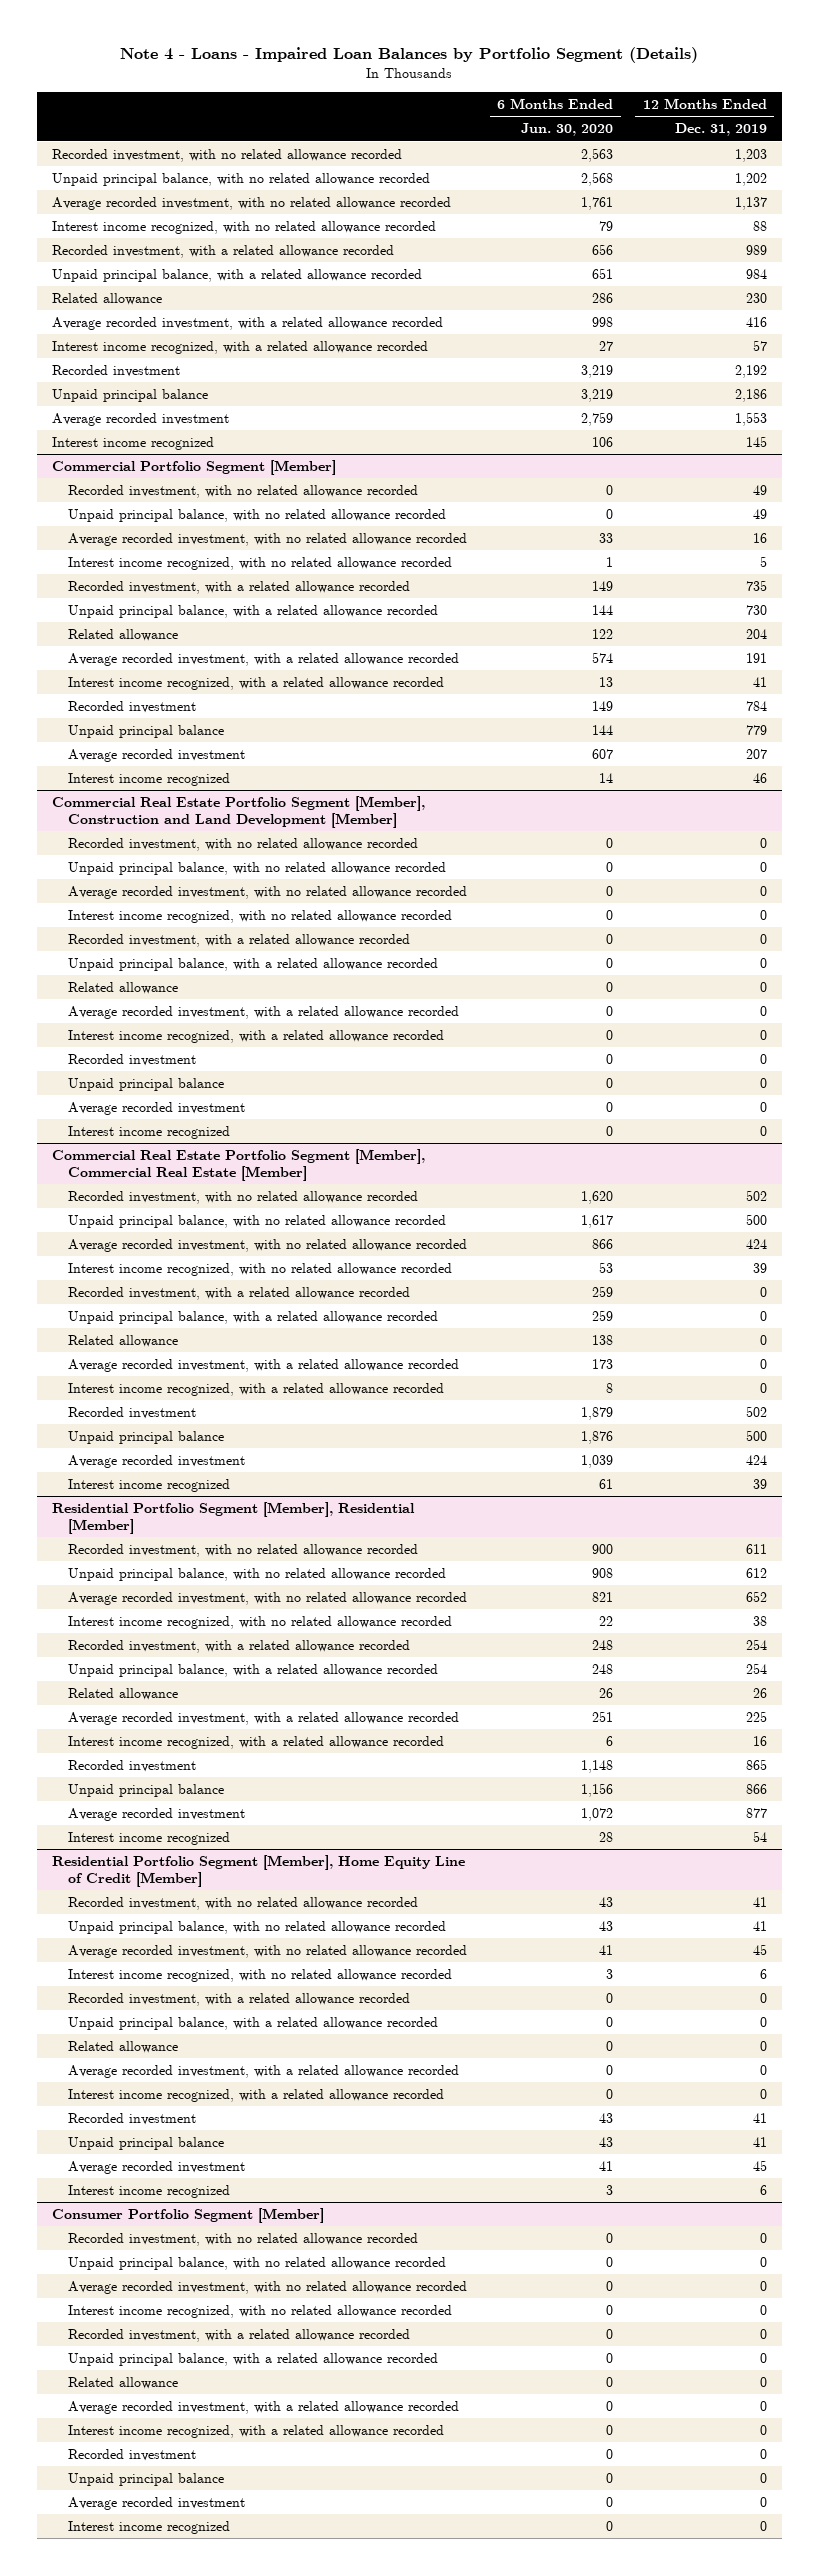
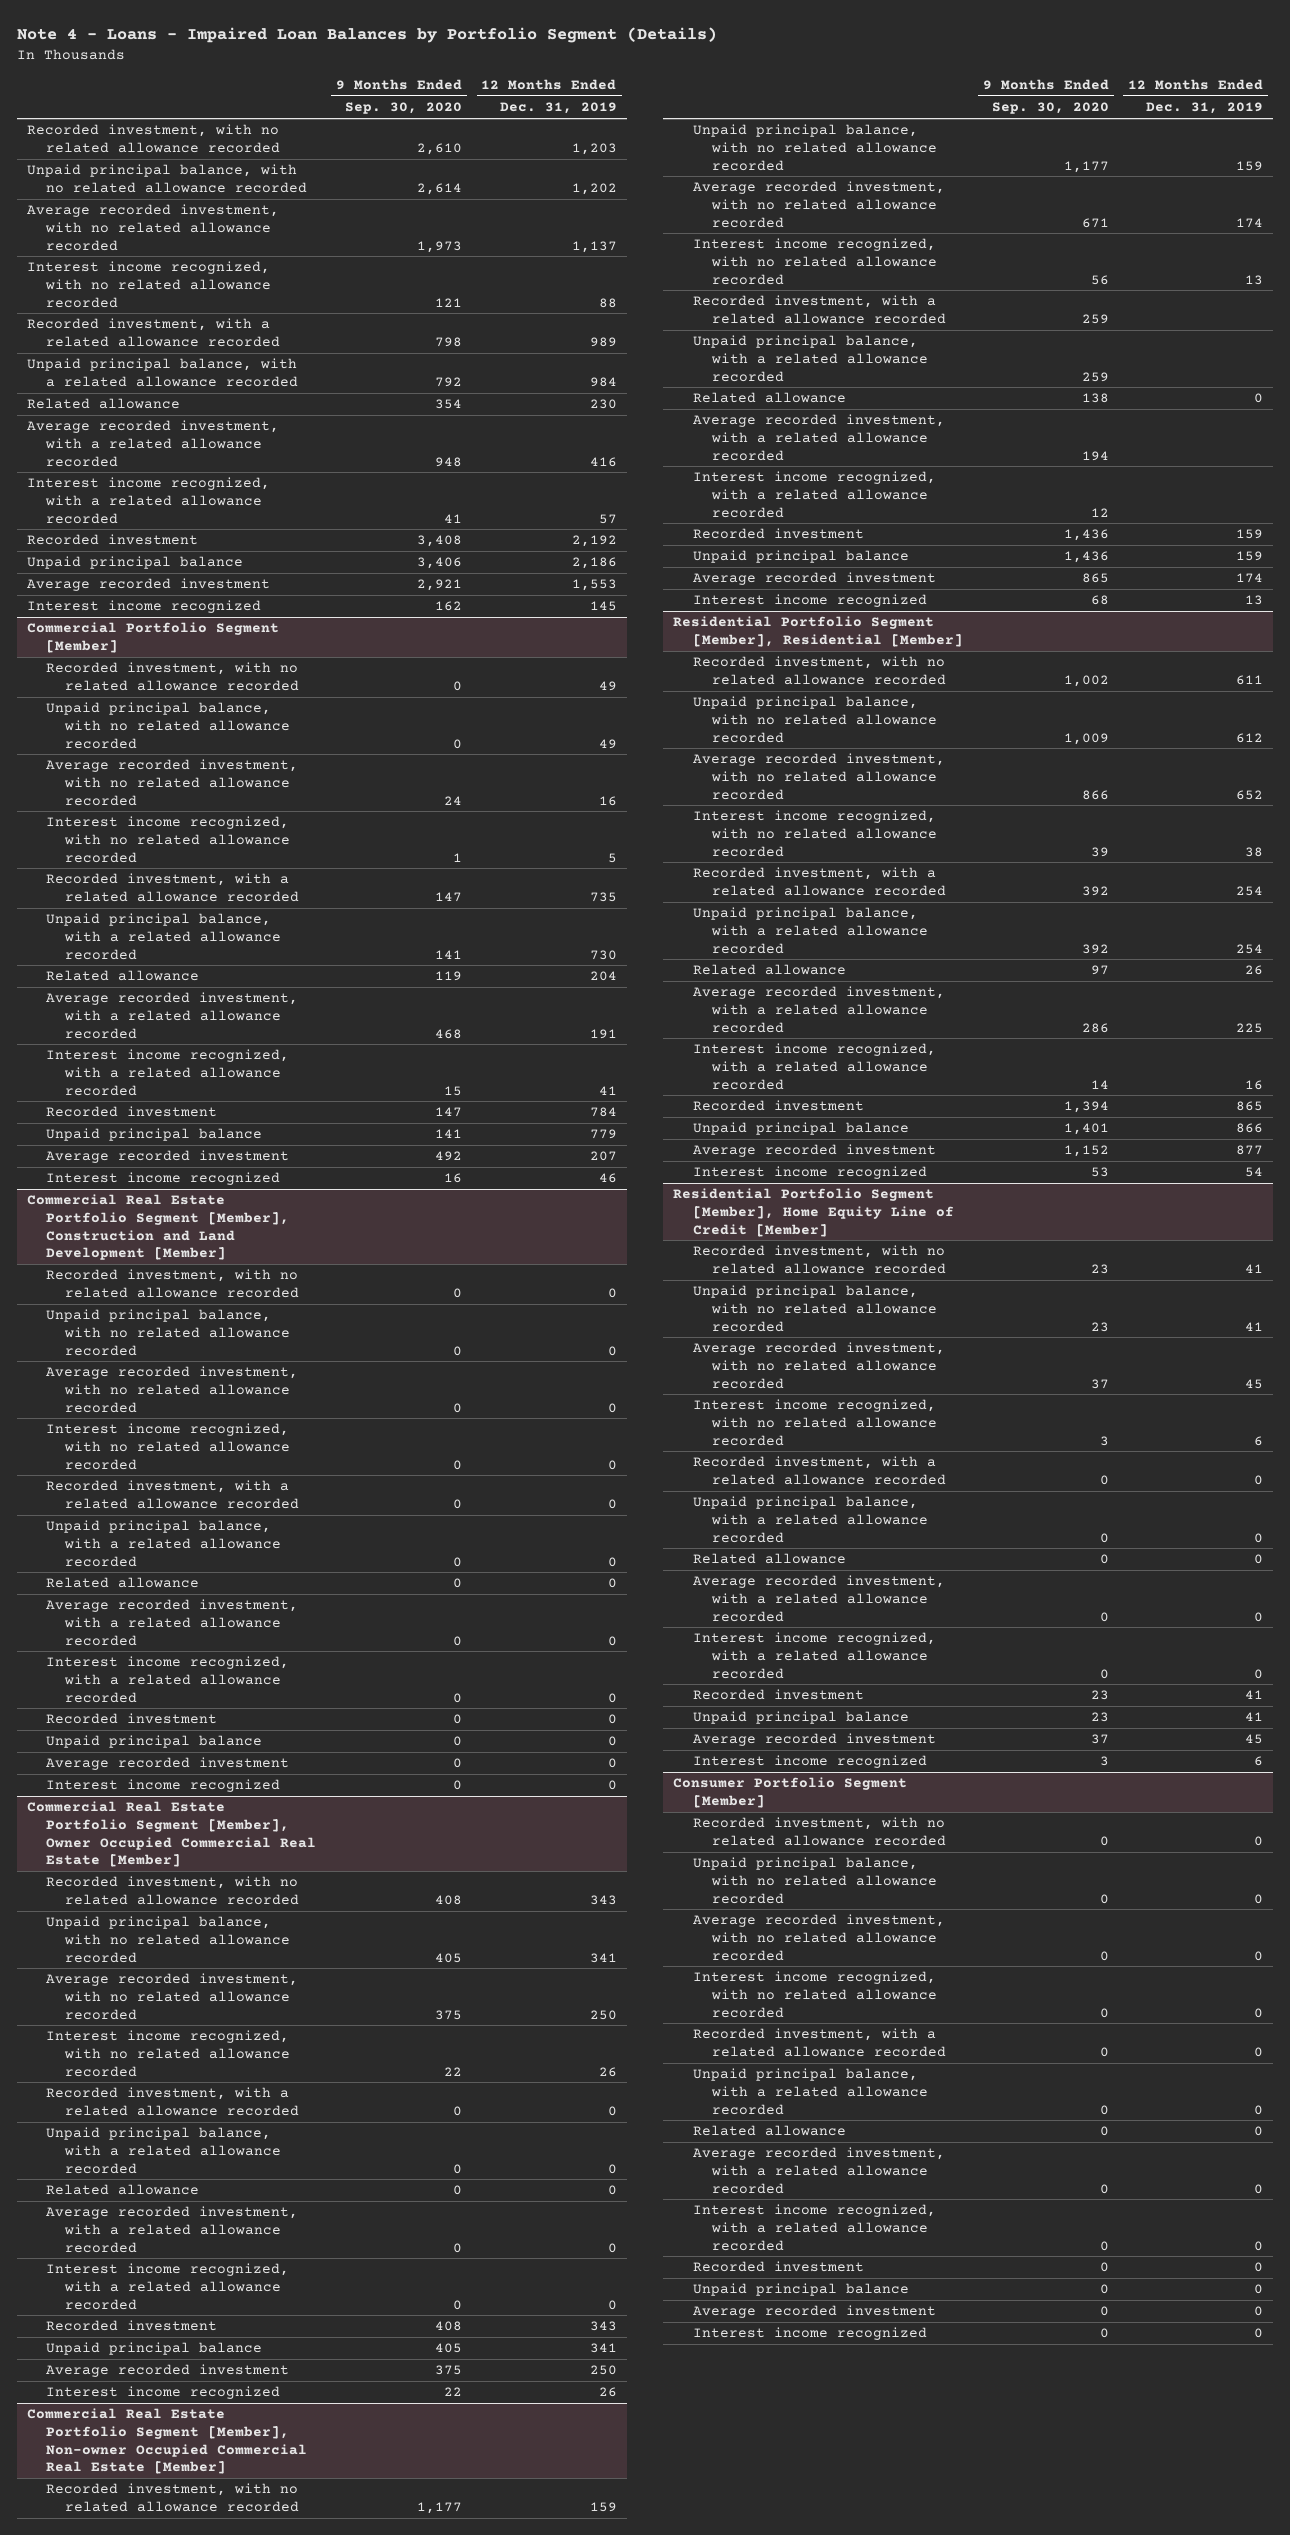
- | 6 Months Ended Jun. 30, 2020 | 12 Months Ended Dec. 31, 2019
+ | 9 Months Ended Sep. 30, 2020 | 12 Months Ended Dec. 31, 2019
- Commercial Real Estate Portfolio Segment [Member], Commercial Real Estate [Member]
- Recorded investment, with no related allowance recorded | 1,620 | 502
- Unpaid principal balance, with no related allowance recorded | 1,617 | 500
- Average recorded investment, with no related allowance recorded | 866 | 424
- Interest income recognized, with no related allowance recorded | 53 | 39
+ Commercial Real Estate Portfolio Segment [Member], Owner Occupied Commercial Real Estate [Member]
+ Recorded investment, with no related allowance recorded | 408 | 343
+ Unpaid principal balance, with no related allowance recorded | 405 | 341
+ Average recorded investment, with no related allowance recorded | 375 | 250
+ Interest income recognized, with no related allowance recorded | 22 | 26
- Recorded investment | 1,879 | 502
- Unpaid principal balance | 1,876 | 500
- Average recorded investment | 1,039 | 424
- Interest income recognized | 61 | 39
+ Recorded investment | 408 | 343
+ Unpaid principal balance | 405 | 341
+ Average recorded investment | 375 | 250
+ Interest income recognized | 22 | 26
+ Commercial Real Estate Portfolio Segment [Member], Non-owner Occupied Commercial Real Estate [Member]
+ Recorded investment, with no related allowance recorded | 1,177 | 159
+ Unpaid principal balance, with no related allowance recorded | 1,177 | 159
+ Average recorded investment, with no related allowance recorded | 671 | 174
+ Interest income recognized, with no related allowance recorded | 56 | 13
+ Recorded investment, with a related allowance recorded | 259 |
+ Unpaid principal balance, with a related allowance recorded | 259 |
+ Related allowance | 138 | 0
+ Average recorded investment, with a related allowance recorded | 194 |
+ Interest income recognized, with a related allowance recorded | 12 |
+ Recorded investment | 1,436 | 159
+ Unpaid principal balance | 1,436 | 159
+ Average recorded investment | 865 | 174
+ Interest income recognized | 68 | 13

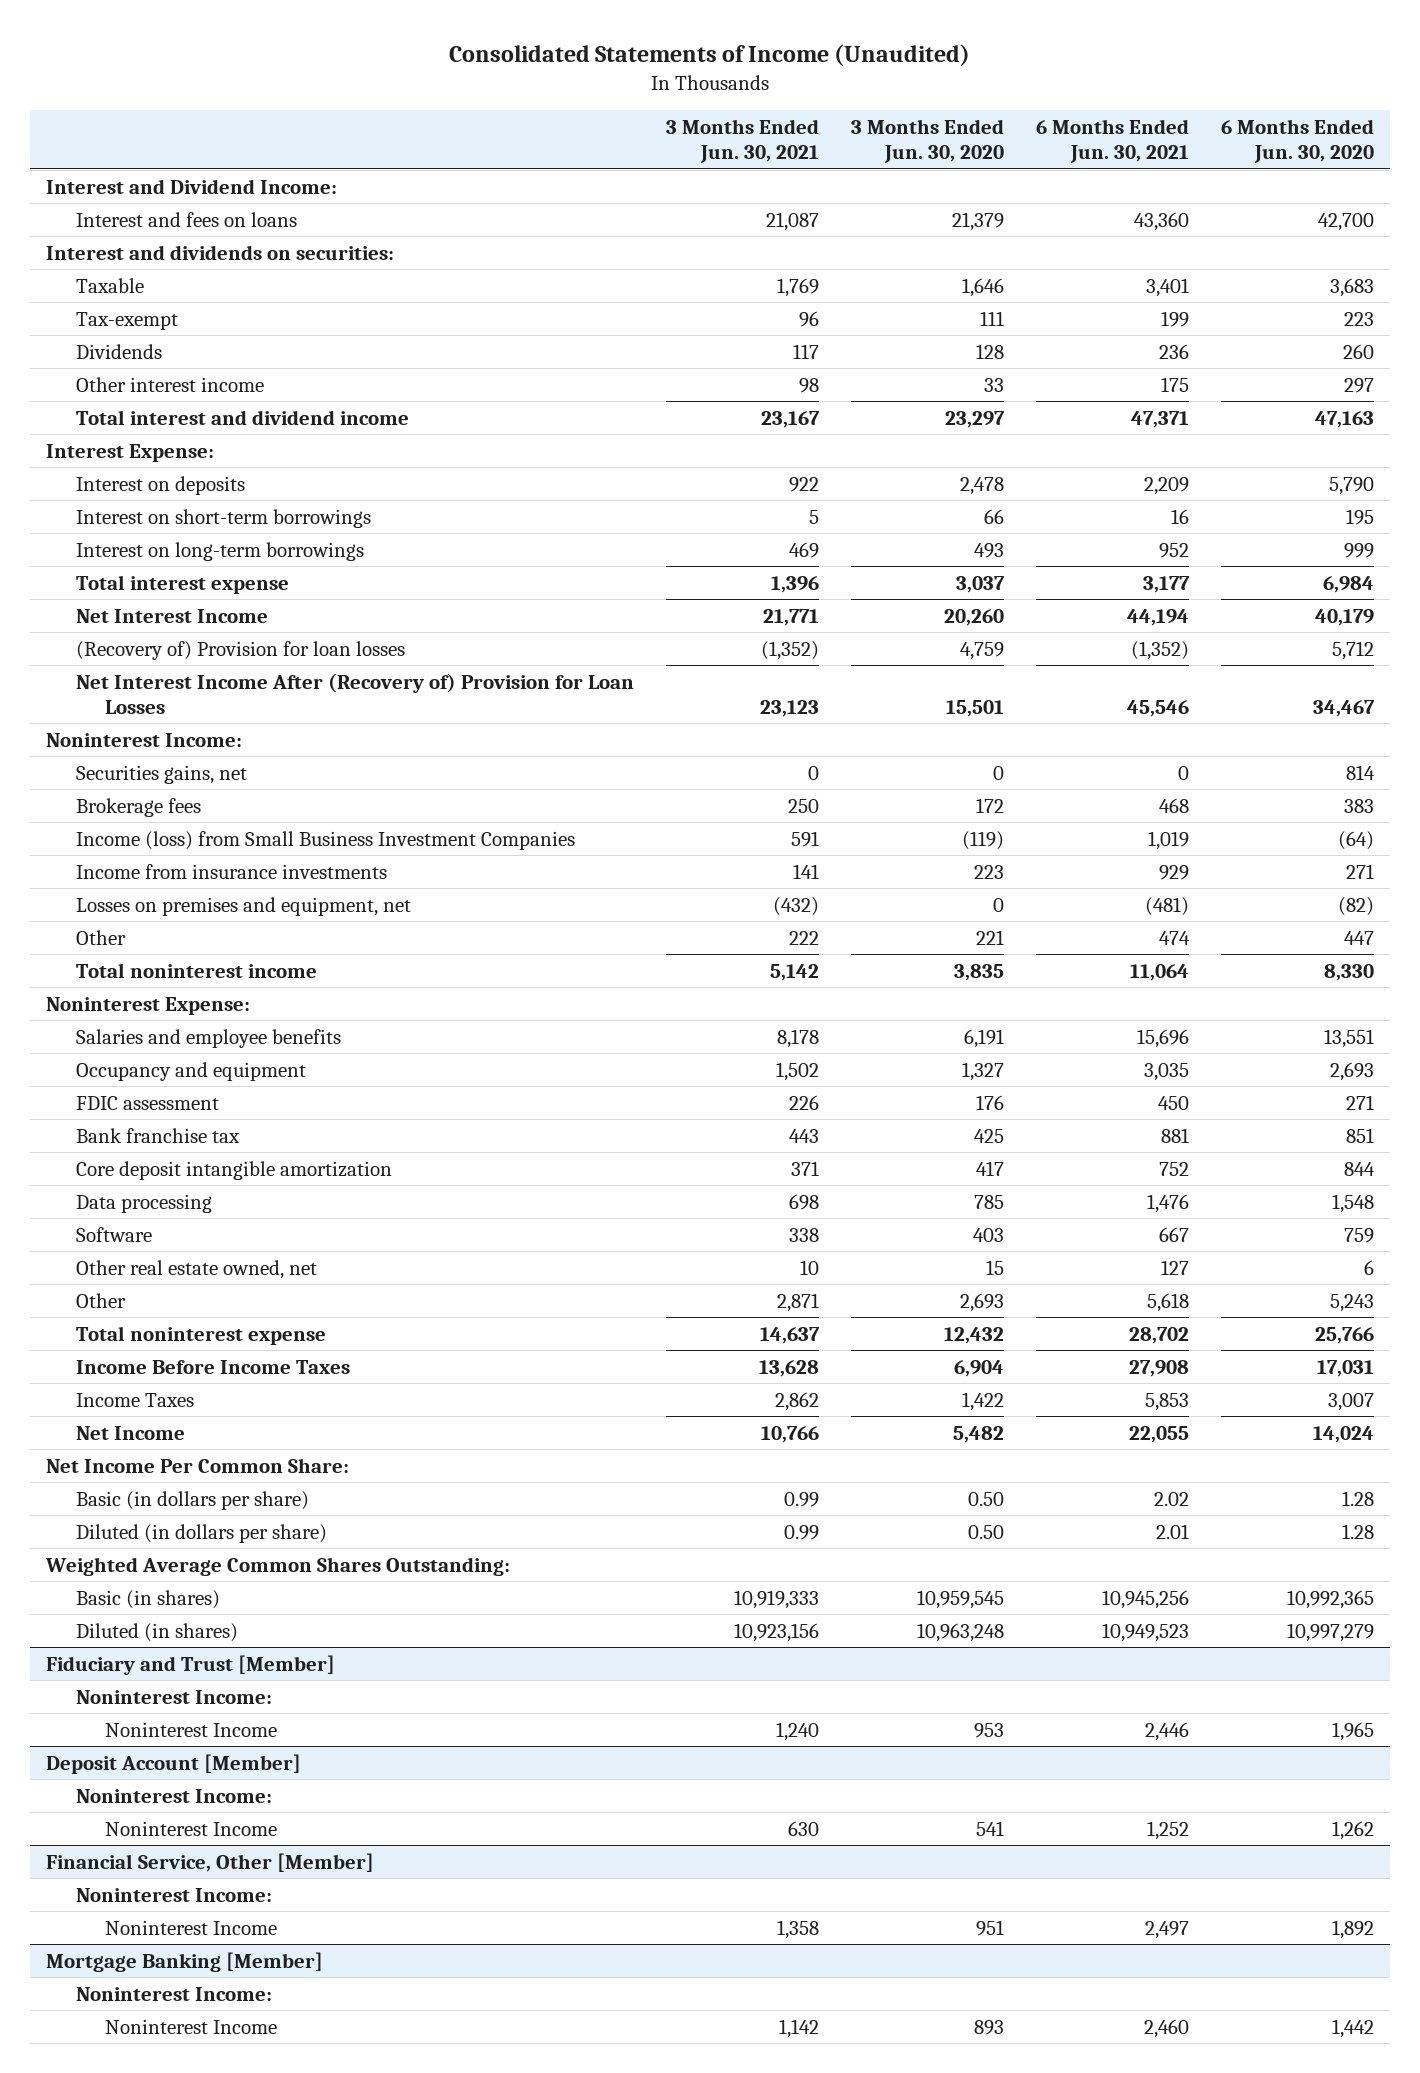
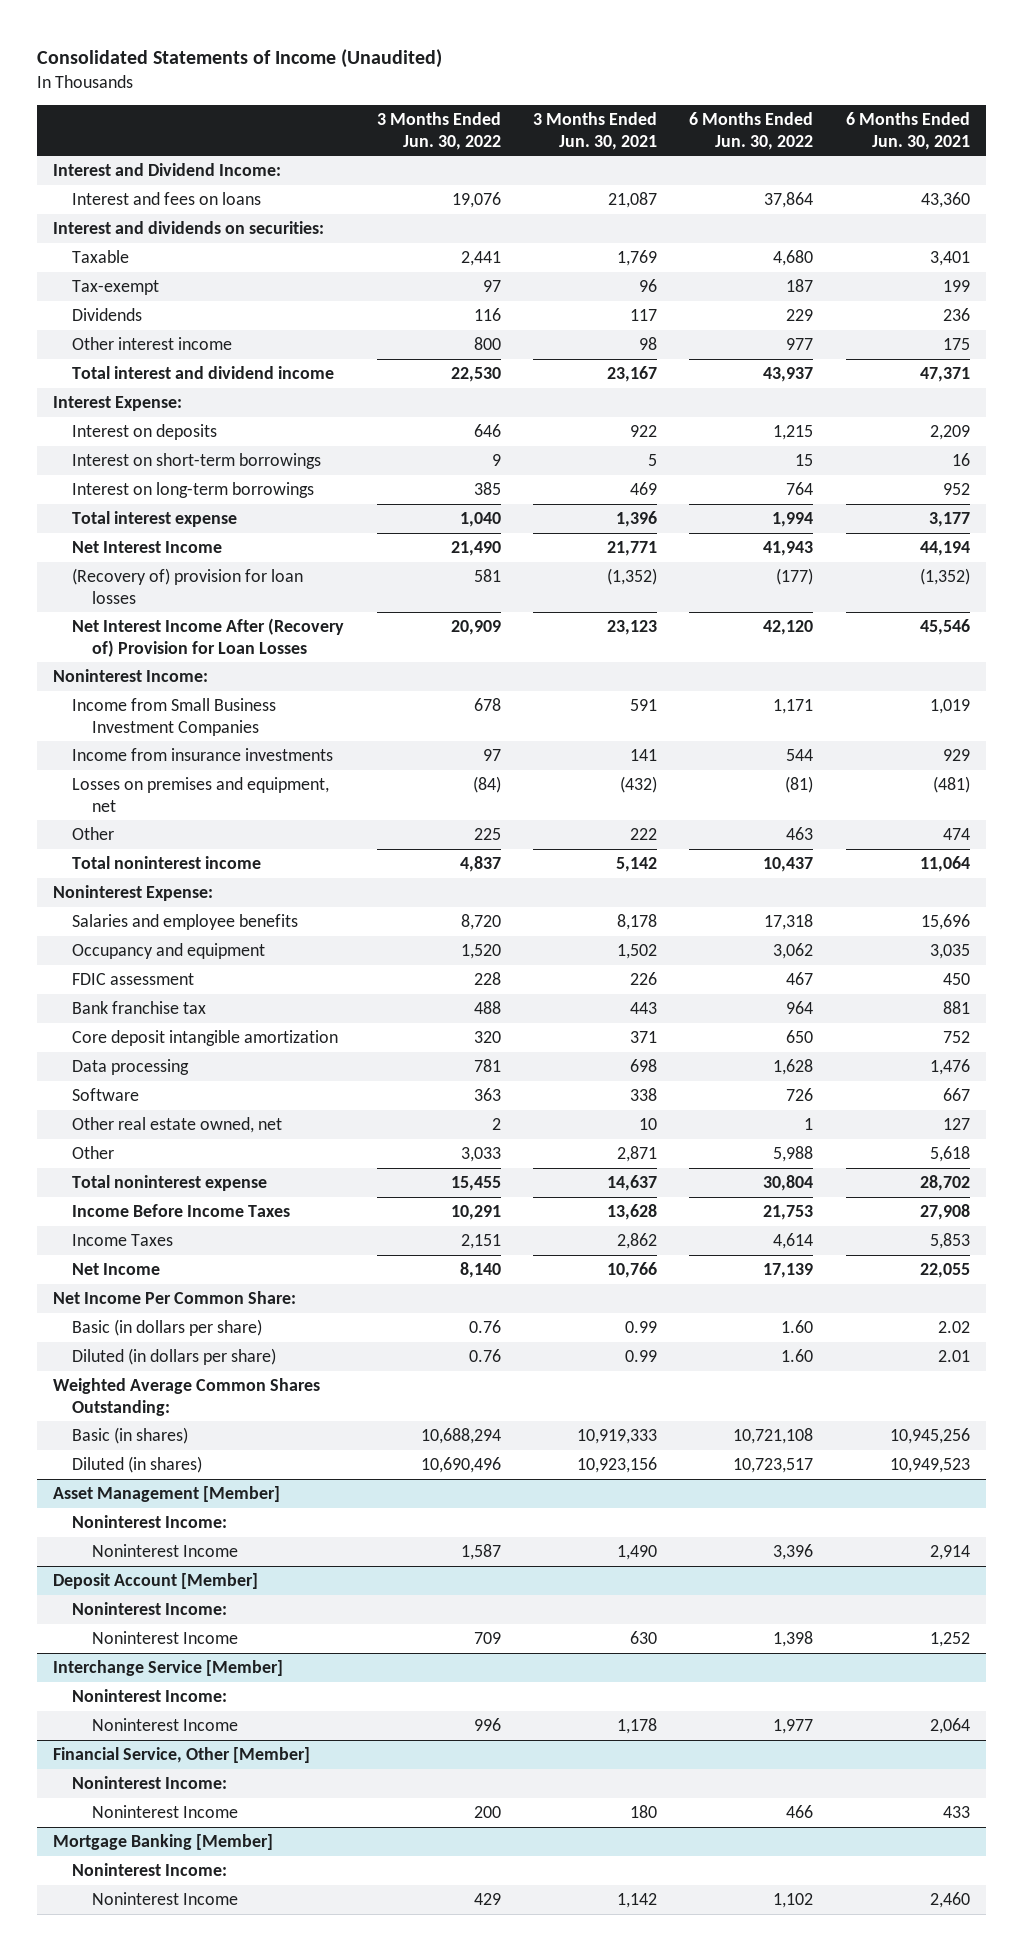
- | 3 Months Ended Jun. 30, 2021 | 3 Months Ended Jun. 30, 2020 | 6 Months Ended Jun. 30, 2021 | 6 Months Ended Jun. 30, 2020
+ | 3 Months Ended Jun. 30, 2022 | 3 Months Ended Jun. 30, 2021 | 6 Months Ended Jun. 30, 2022 | 6 Months Ended Jun. 30, 2021
- (Recovery of) Provision for loan losses | (1,352) | 4,759 | (1,352) | 5,712
+ (Recovery of) provision for loan losses | 581 | (1,352) | (177) | (1,352)
- Securities gains, net | 0 | 0 | 0 | 814
- Brokerage fees | 250 | 172 | 468 | 383
- Income (loss) from Small Business Investment Companies | 591 | (119) | 1,019 | (64)
+ Income from Small Business Investment Companies | 678 | 591 | 1,171 | 1,019
- Fiduciary and Trust [Member]
+ Asset Management [Member]
- Noninterest Income | 1,240 | 953 | 2,446 | 1,965
+ Noninterest Income | 1,587 | 1,490 | 3,396 | 2,914
+ Interchange Service [Member]
+ Noninterest Income:
+ Noninterest Income | 996 | 1,178 | 1,977 | 2,064
@ Financial Service, Other [Member]
- Noninterest Income | 1,358 | 951 | 2,497 | 1,892
+ Noninterest Income | 200 | 180 | 466 | 433

